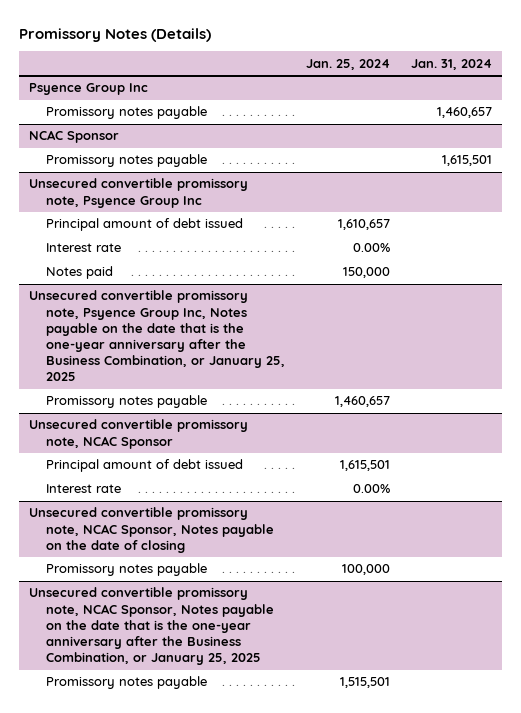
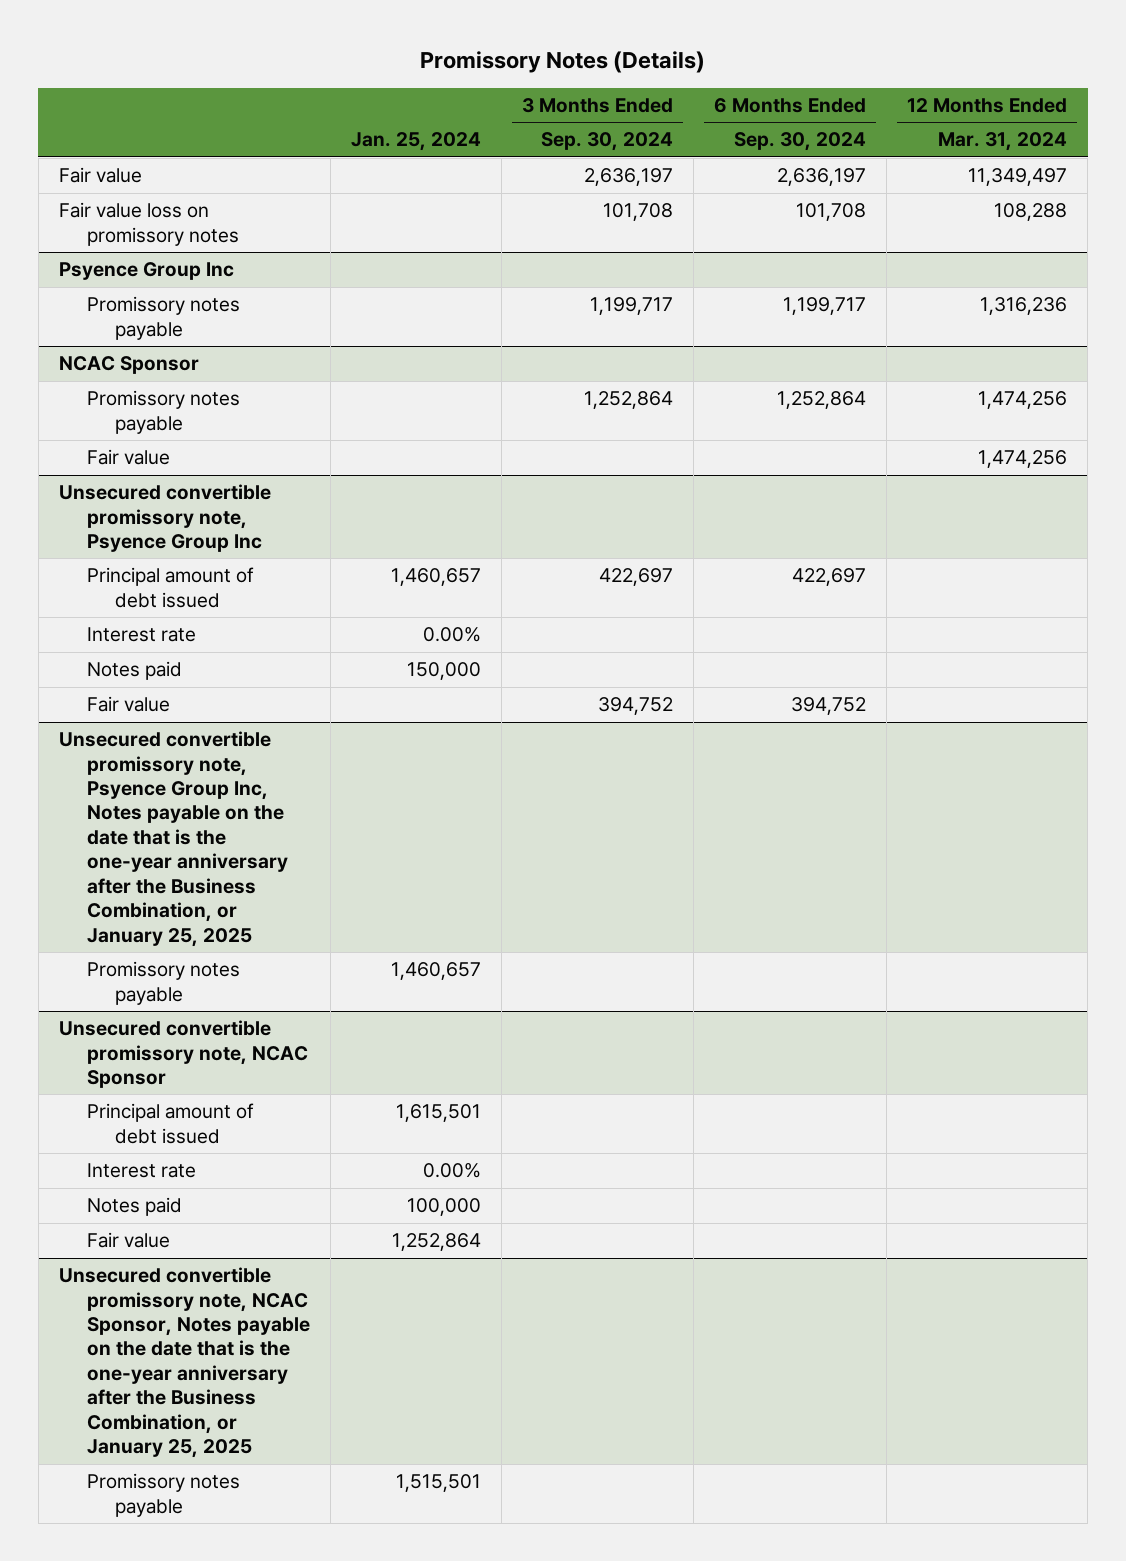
- | Jan. 25, 2024 | Jan. 31, 2024
+ | Jan. 25, 2024 | 3 Months Ended Sep. 30, 2024 | 6 Months Ended Sep. 30, 2024 | 12 Months Ended Mar. 31, 2024
+ Fair value | | 2,636,197 | 2,636,197 | 11,349,497
+ Fair value loss on promissory notes | | 101,708 | 101,708 | 108,288
@ NCAC Sponsor
+ Fair value | | | | 1,474,256
@ Unsecured convertible promissory note, Psyence Group Inc
- Principal amount of debt issued | 1,610,657 |
+ Principal amount of debt issued | 1,460,657 | 422,697 | 422,697 |
+ Fair value | | 394,752 | 394,752 |
- Unsecured convertible promissory note, NCAC Sponsor, Notes payable on the date of closing
- Promissory notes payable | 100,000 |
@ Unsecured convertible promissory note, NCAC Sponsor
+ Notes paid | 100,000 | | |
+ Fair value | 1,252,864 | | |

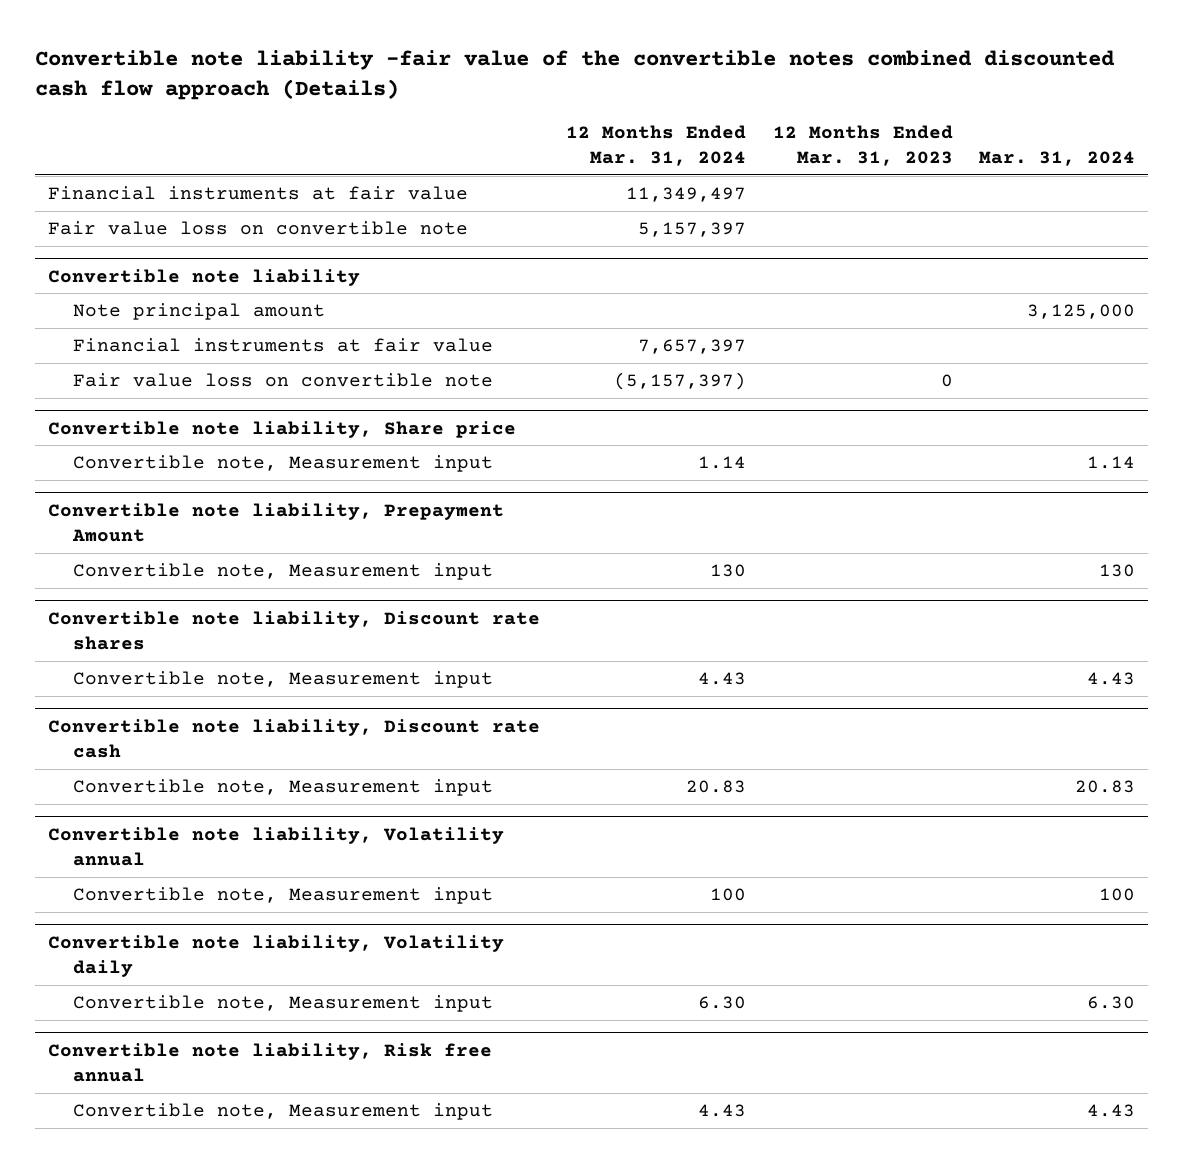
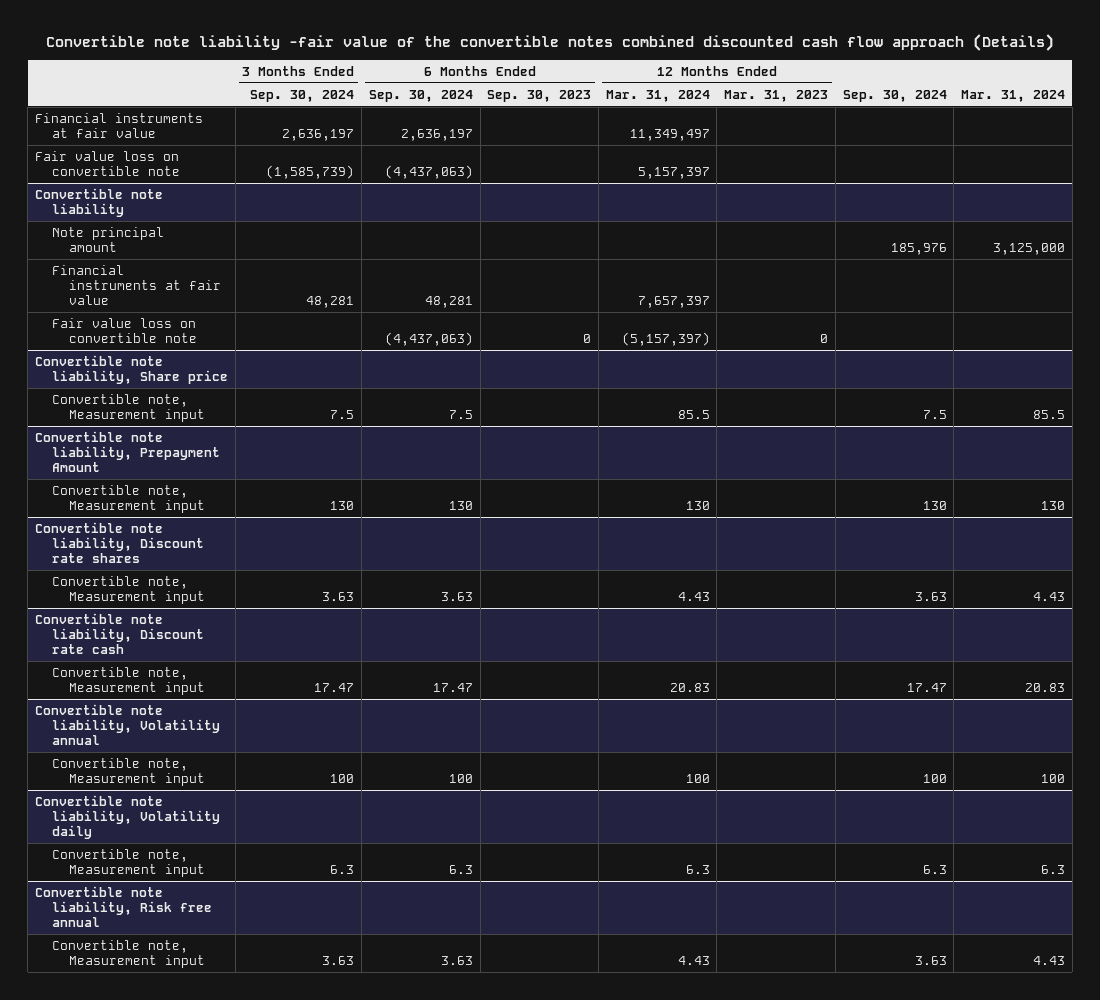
- | 12 Months Ended Mar. 31, 2024 | 12 Months Ended Mar. 31, 2023 | Mar. 31, 2024
+ | 3 Months Ended Sep. 30, 2024 | 6 Months Ended Sep. 30, 2024 | 6 Months Ended Sep. 30, 2023 | 12 Months Ended Mar. 31, 2024 | 12 Months Ended Mar. 31, 2023 | Sep. 30, 2024 | Mar. 31, 2024
@ Convertible note liability, Share price
- Convertible note, Measurement input | 1.14 | | 1.14
+ Convertible note, Measurement input | 7.5 | 7.5 | | 85.5 | | 7.5 | 85.5
@ Convertible note liability, Volatility daily
- Convertible note, Measurement input | 6.30 | | 6.30
+ Convertible note, Measurement input | 6.3 | 6.3 | | 6.3 | | 6.3 | 6.3

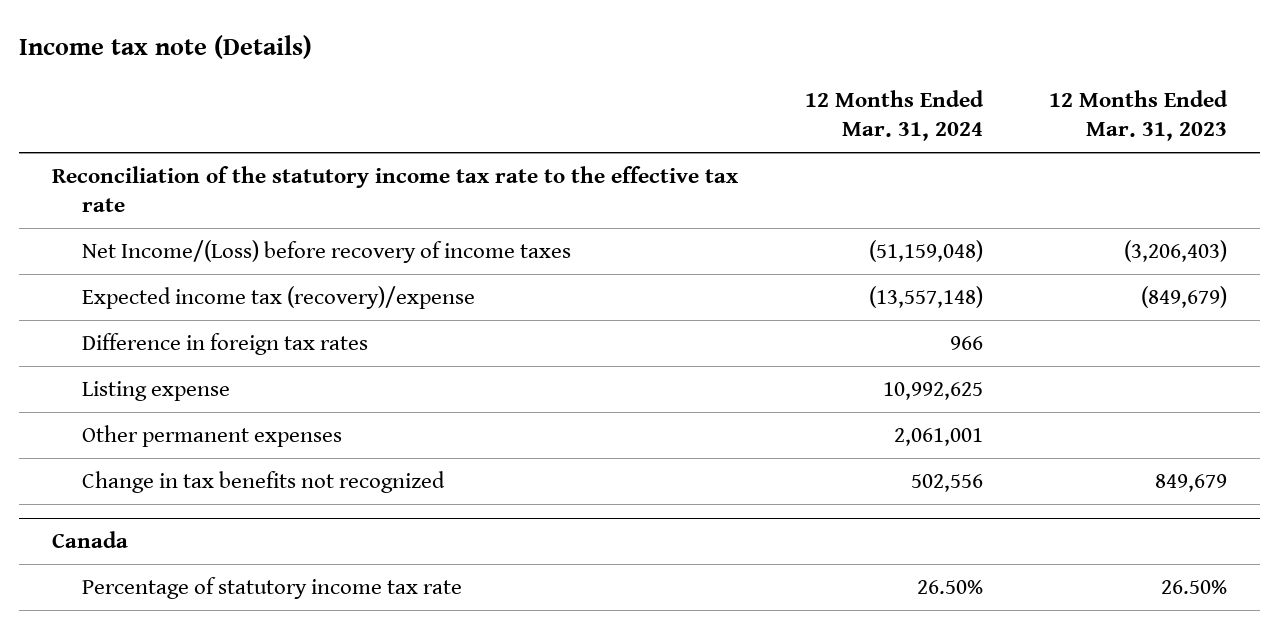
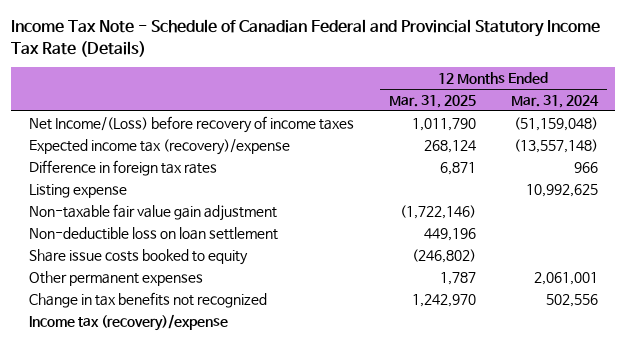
- Income tax note (Details)
+ Income Tax Note - Schedule of Canadian Federal and Provincial Statutory Income Tax Rate (Details)
- | 12 Months Ended Mar. 31, 2024 | 12 Months Ended Mar. 31, 2023
+ | 12 Months Ended Mar. 31, 2025 | 12 Months Ended Mar. 31, 2024
- Reconciliation of the statutory income tax rate to the effective tax rate
+ Non-taxable fair value gain adjustment | (1,722,146) |
+ Non-deductible loss on loan settlement | 449,196 |
+ Share issue costs booked to equity | (246,802) |
- Canada
- Percentage of statutory income tax rate | 26.50% | 26.50%
+ Income tax (recovery)/expense

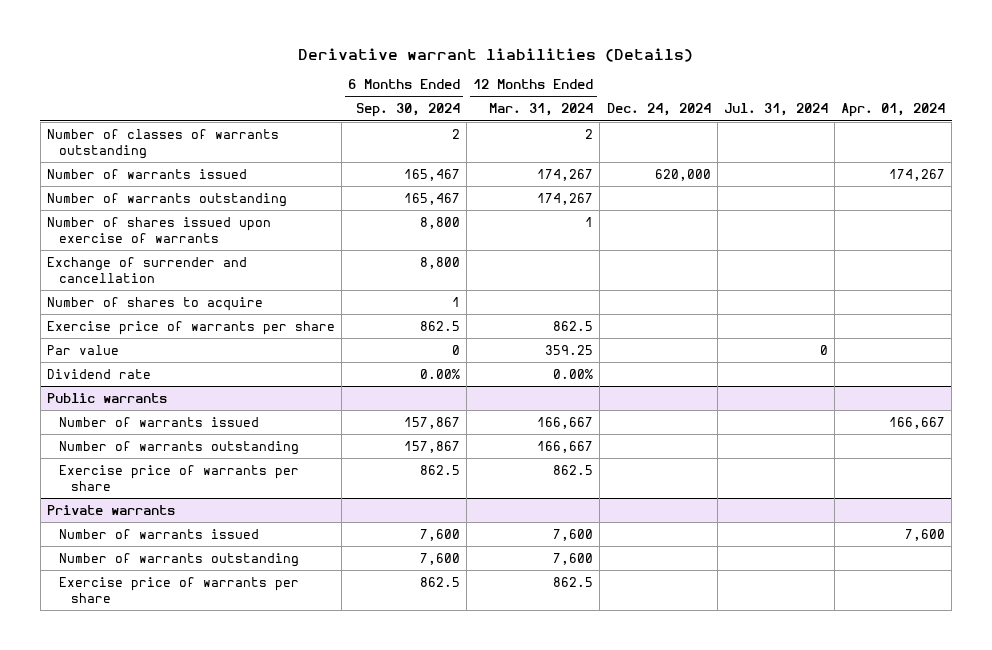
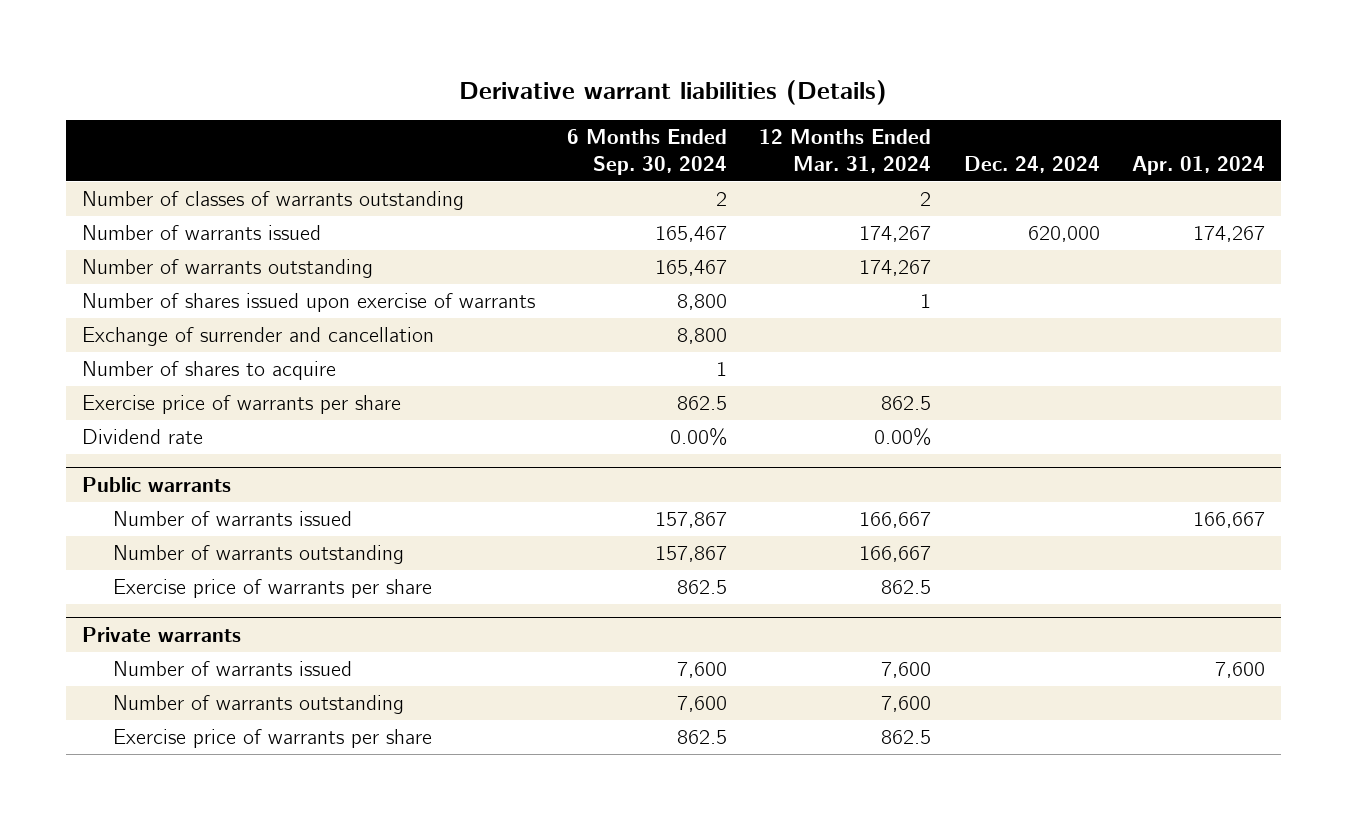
- | 6 Months Ended Sep. 30, 2024 | 12 Months Ended Mar. 31, 2024 | Dec. 24, 2024 | Jul. 31, 2024 | Apr. 01, 2024
+ | 6 Months Ended Sep. 30, 2024 | 12 Months Ended Mar. 31, 2024 | Dec. 24, 2024 | Apr. 01, 2024
- Par value | 0 | 359.25 | | 0 |

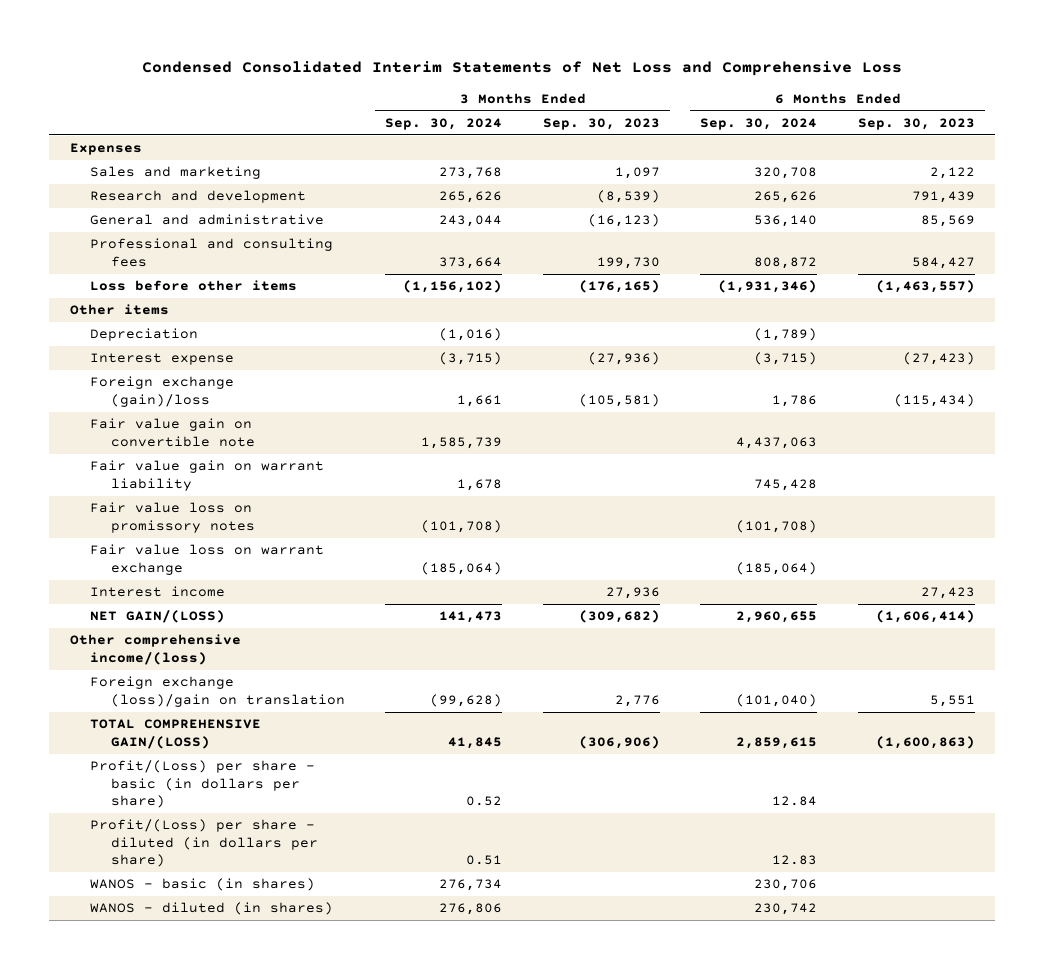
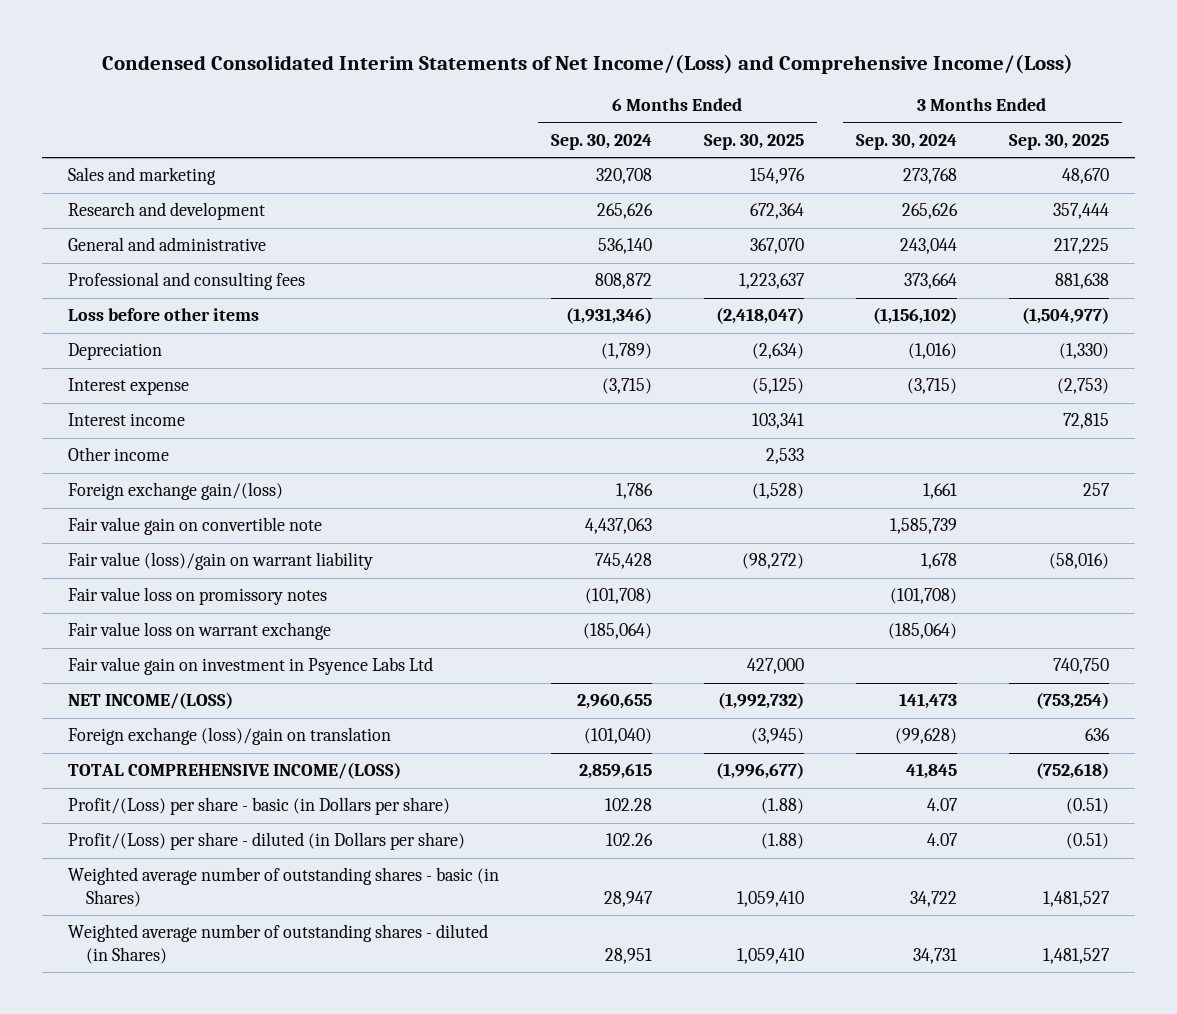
- Condensed Consolidated Interim Statements of Net Loss and Comprehensive Loss
+ Condensed Consolidated Interim Statements of Net Income/(Loss) and Comprehensive Income/(Loss)
- | 3 Months Ended Sep. 30, 2024 | 3 Months Ended Sep. 30, 2023 | 6 Months Ended Sep. 30, 2024 | 6 Months Ended Sep. 30, 2023
+ | 6 Months Ended Sep. 30, 2024 | 6 Months Ended Sep. 30, 2025 | 3 Months Ended Sep. 30, 2024 | 3 Months Ended Sep. 30, 2025
- Expenses
- Other items
- Foreign exchange (gain)/loss | 1,661 | (105,581) | 1,786 | (115,434)
moved up: Interest income | | 103,341 | | 72,815
+ Other income | | 2,533 | |
+ Foreign exchange gain/(loss) | 1,786 | (1,528) | 1,661 | 257
- Fair value gain on warrant liability | 1,678 | | 745,428 |
+ Fair value (loss)/gain on warrant liability | 745,428 | (98,272) | 1,678 | (58,016)
- NET GAIN/(LOSS) | 141,473 | (309,682) | 2,960,655 | (1,606,414)
- Other comprehensive income/(loss)
+ Fair value gain on investment in Psyence Labs Ltd | | 427,000 | | 740,750
+ NET INCOME/(LOSS) | 2,960,655 | (1,992,732) | 141,473 | (753,254)
- TOTAL COMPREHENSIVE GAIN/(LOSS) | 41,845 | (306,906) | 2,859,615 | (1,600,863)
- Profit/(Loss) per share - basic (in dollars per share) | 0.52 | | 12.84 |
- Profit/(Loss) per share - diluted (in dollars per share) | 0.51 | | 12.83 |
- WANOS - basic (in shares) | 276,734 | | 230,706 |
- WANOS - diluted (in shares) | 276,806 | | 230,742 |
+ TOTAL COMPREHENSIVE INCOME/(LOSS) | 2,859,615 | (1,996,677) | 41,845 | (752,618)
+ Profit/(Loss) per share - basic (in Dollars per share) | 102.28 | (1.88) | 4.07 | (0.51)
+ Profit/(Loss) per share - diluted (in Dollars per share) | 102.26 | (1.88) | 4.07 | (0.51)
+ Weighted average number of outstanding shares - basic (in Shares) | 28,947 | 1,059,410 | 34,722 | 1,481,527
+ Weighted average number of outstanding shares - diluted (in Shares) | 28,951 | 1,059,410 | 34,731 | 1,481,527

